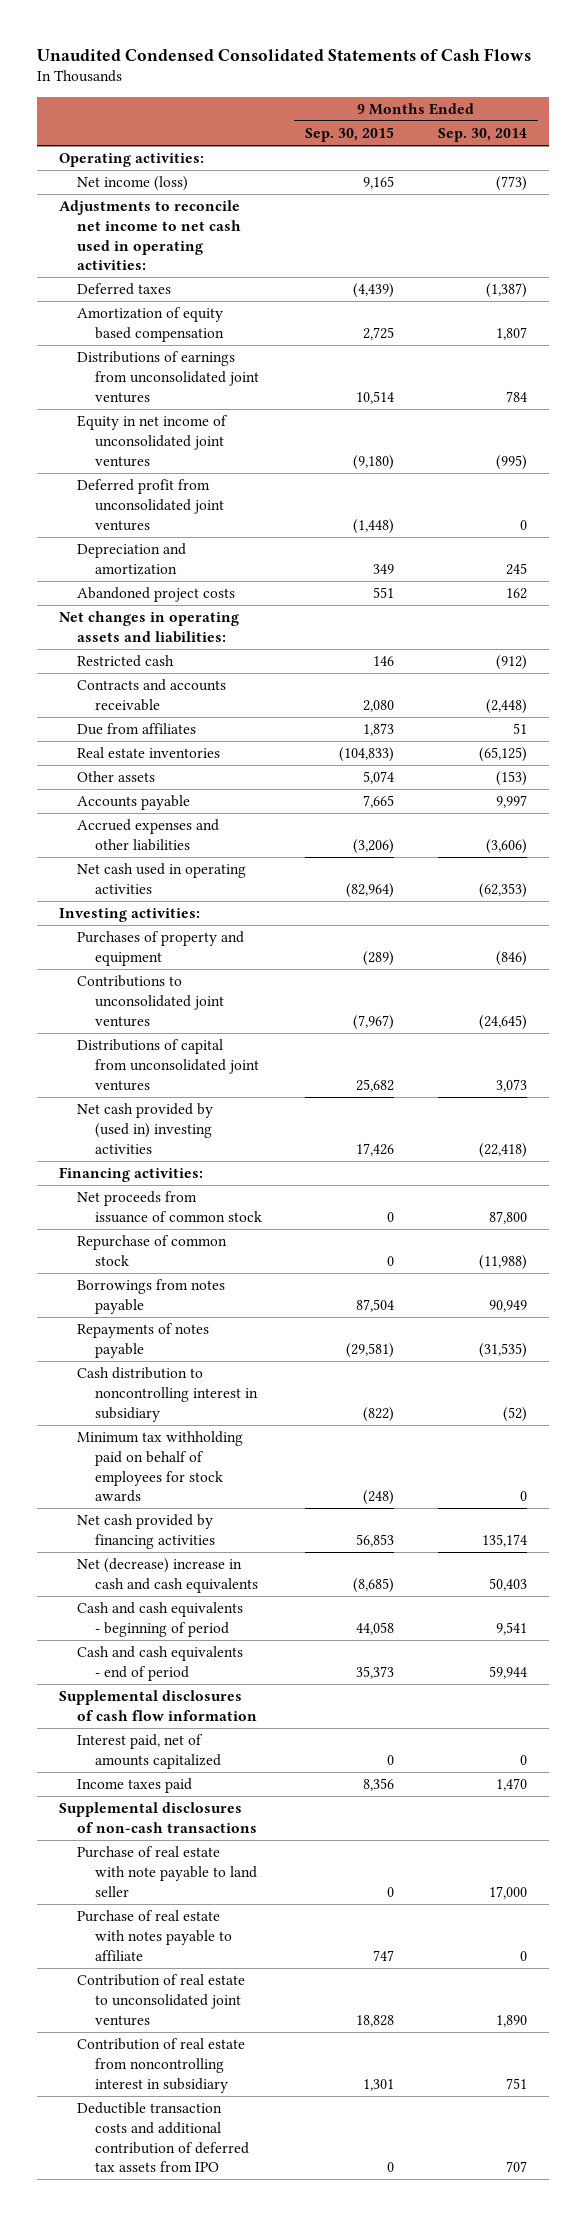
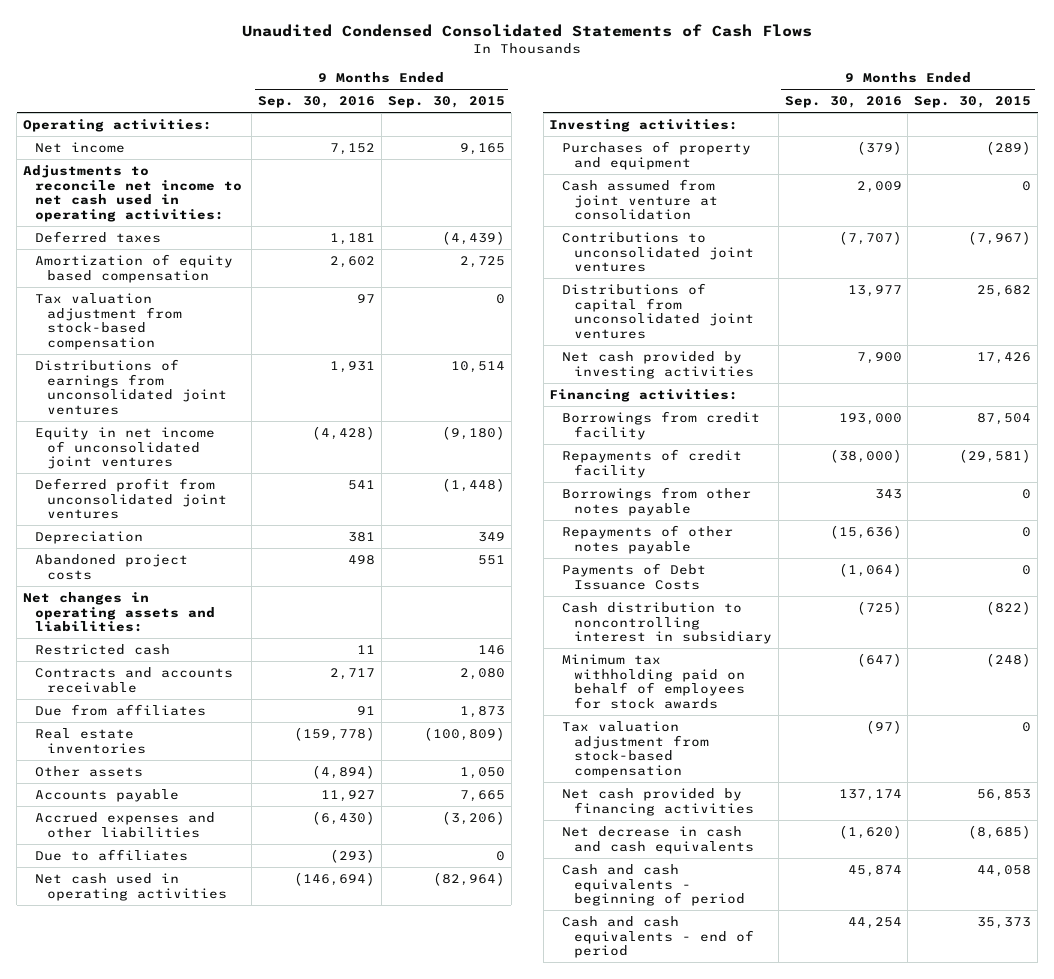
- | 9 Months Ended Sep. 30, 2015 | 9 Months Ended Sep. 30, 2014
+ | 9 Months Ended Sep. 30, 2016 | 9 Months Ended Sep. 30, 2015
- Net income (loss) | 9,165 | (773)
+ Net income | 7,152 | 9,165
+ Tax valuation adjustment from stock-based compensation | 97 | 0
- Depreciation and amortization | 349 | 245
+ Depreciation | 381 | 349
- Real estate inventories | (104,833) | (65,125)
- Other assets | 5,074 | (153)
+ Real estate inventories | (159,778) | (100,809)
+ Other assets | (4,894) | 1,050
+ Due to affiliates | (293) | 0
+ Cash assumed from joint venture at consolidation | 2,009 | 0
- Net cash provided by (used in) investing activities | 17,426 | (22,418)
+ Net cash provided by investing activities | 7,900 | 17,426
- Net proceeds from issuance of common stock | 0 | 87,800
- Repurchase of common stock | 0 | (11,988)
- Borrowings from notes payable | 87,504 | 90,949
- Repayments of notes payable | (29,581) | (31,535)
+ Borrowings from credit facility | 193,000 | 87,504
+ Repayments of credit facility | (38,000) | (29,581)
+ Borrowings from other notes payable | 343 | 0
+ Repayments of other notes payable | (15,636) | 0
+ Payments of Debt Issuance Costs | (1,064) | 0
+ Tax valuation adjustment from stock-based compensation | (97) | 0
- Net (decrease) increase in cash and cash equivalents | (8,685) | 50,403
+ Net decrease in cash and cash equivalents | (1,620) | (8,685)
- Supplemental disclosures of cash flow information
- Interest paid, net of amounts capitalized | 0 | 0
- Income taxes paid | 8,356 | 1,470
- Supplemental disclosures of non-cash transactions
- Purchase of real estate with note payable to land seller | 0 | 17,000
- Purchase of real estate with notes payable to affiliate | 747 | 0
- Contribution of real estate to unconsolidated joint ventures | 18,828 | 1,890
- Contribution of real estate from noncontrolling interest in subsidiary | 1,301 | 751
- Deductible transaction costs and additional contribution of deferred tax assets from IPO | 0 | 707

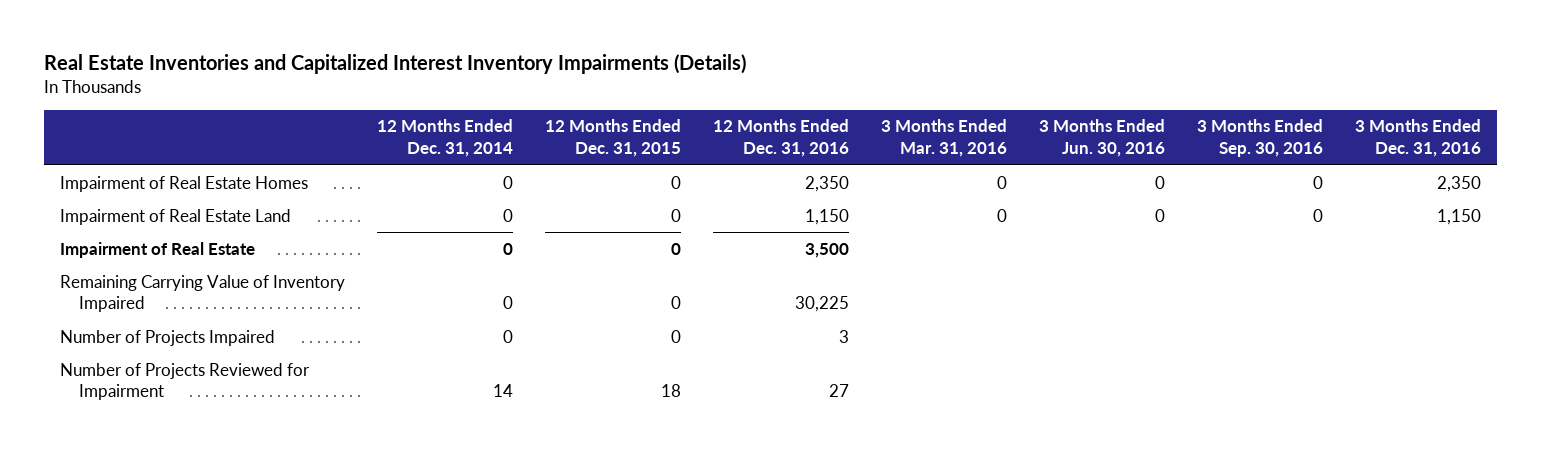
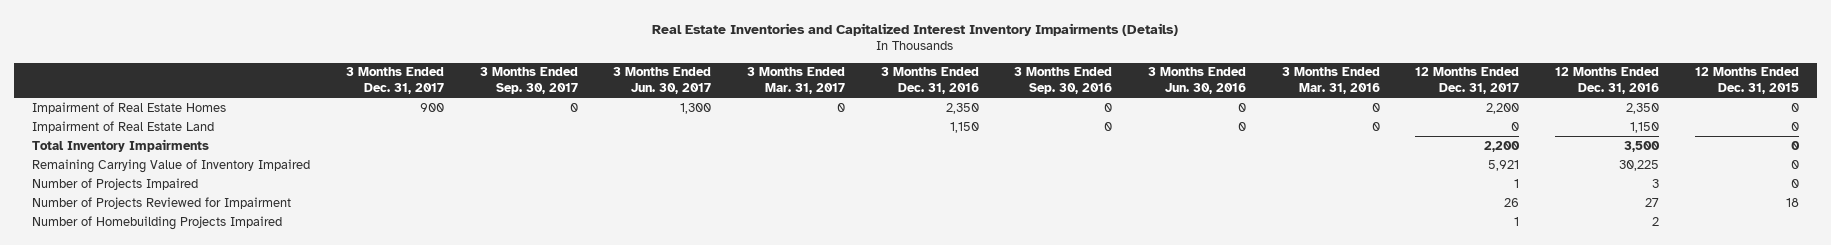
- | 12 Months Ended Dec. 31, 2014 | 12 Months Ended Dec. 31, 2015 | 12 Months Ended Dec. 31, 2016 | 3 Months Ended Mar. 31, 2016 | 3 Months Ended Jun. 30, 2016 | 3 Months Ended Sep. 30, 2016 | 3 Months Ended Dec. 31, 2016
+ | 3 Months Ended Dec. 31, 2017 | 3 Months Ended Sep. 30, 2017 | 3 Months Ended Jun. 30, 2017 | 3 Months Ended Mar. 31, 2017 | 3 Months Ended Dec. 31, 2016 | 3 Months Ended Sep. 30, 2016 | 3 Months Ended Jun. 30, 2016 | 3 Months Ended Mar. 31, 2016 | 12 Months Ended Dec. 31, 2017 | 12 Months Ended Dec. 31, 2016 | 12 Months Ended Dec. 31, 2015
- Impairment of Real Estate | 0 | 0 | 3,500 | | | |
+ Total Inventory Impairments | | | | | | | | | 2,200 | 3,500 | 0
+ Number of Homebuilding Projects Impaired | | | | | | | | | 1 | 2 |

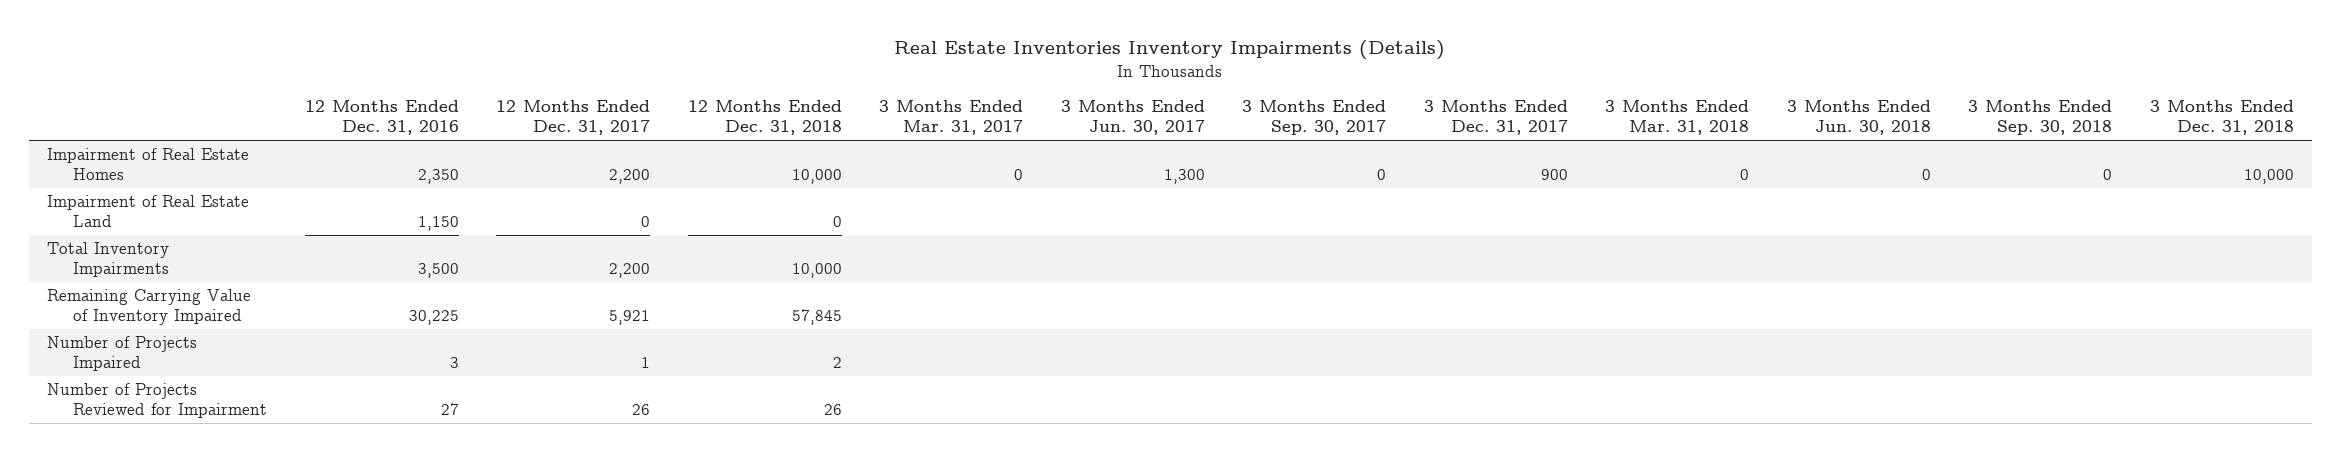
- Real Estate Inventories and Capitalized Interest Inventory Impairments (Details)
+ Real Estate Inventories Inventory Impairments (Details)
- | 3 Months Ended Dec. 31, 2017 | 3 Months Ended Sep. 30, 2017 | 3 Months Ended Jun. 30, 2017 | 3 Months Ended Mar. 31, 2017 | 3 Months Ended Dec. 31, 2016 | 3 Months Ended Sep. 30, 2016 | 3 Months Ended Jun. 30, 2016 | 3 Months Ended Mar. 31, 2016 | 12 Months Ended Dec. 31, 2017 | 12 Months Ended Dec. 31, 2016 | 12 Months Ended Dec. 31, 2015
+ | 12 Months Ended Dec. 31, 2016 | 12 Months Ended Dec. 31, 2017 | 12 Months Ended Dec. 31, 2018 | 3 Months Ended Mar. 31, 2017 | 3 Months Ended Jun. 30, 2017 | 3 Months Ended Sep. 30, 2017 | 3 Months Ended Dec. 31, 2017 | 3 Months Ended Mar. 31, 2018 | 3 Months Ended Jun. 30, 2018 | 3 Months Ended Sep. 30, 2018 | 3 Months Ended Dec. 31, 2018
- Number of Homebuilding Projects Impaired | | | | | | | | | 1 | 2 |

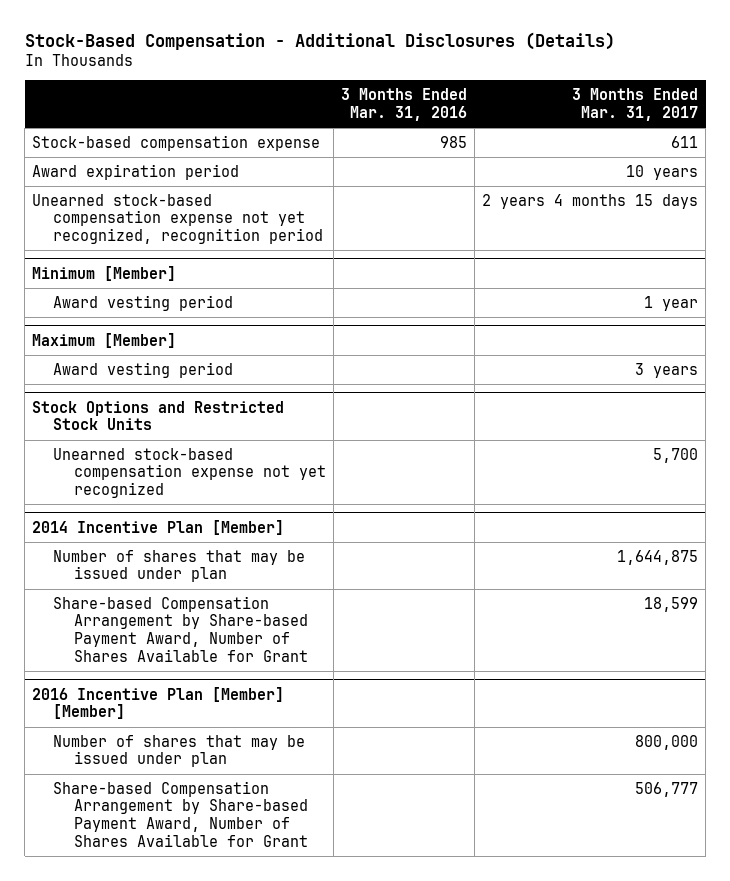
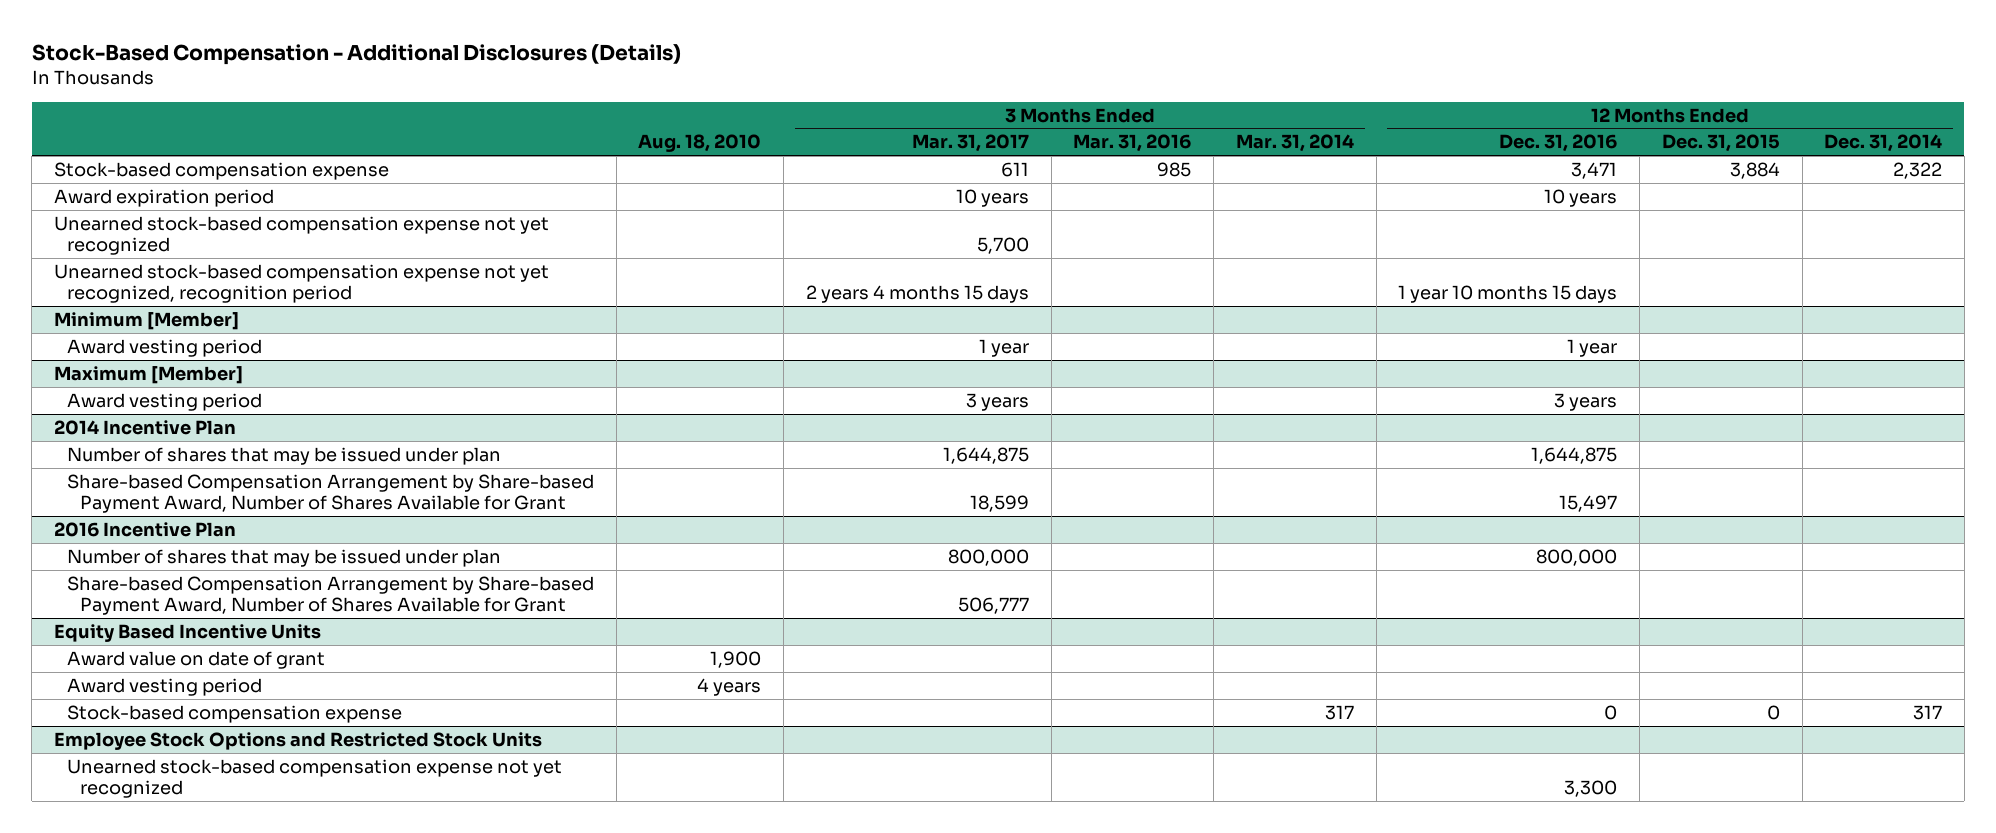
- | 3 Months Ended Mar. 31, 2016 | 3 Months Ended Mar. 31, 2017
+ | Aug. 18, 2010 | 3 Months Ended Mar. 31, 2017 | 3 Months Ended Mar. 31, 2016 | 3 Months Ended Mar. 31, 2014 | 12 Months Ended Dec. 31, 2016 | 12 Months Ended Dec. 31, 2015 | 12 Months Ended Dec. 31, 2014
+ Unearned stock-based compensation expense not yet recognized | | 5,700 | | | | |
- Stock Options and Restricted Stock Units
- Unearned stock-based compensation expense not yet recognized | | 5,700
- 2014 Incentive Plan [Member]
+ 2014 Incentive Plan
- 2016 Incentive Plan [Member] [Member]
+ 2016 Incentive Plan
+ Equity Based Incentive Units
+ Award value on date of grant | 1,900 | | | | | |
+ Award vesting period | 4 years | | | | | |
+ Stock-based compensation expense | | | | 317 | 0 | 0 | 317
+ Employee Stock Options and Restricted Stock Units
+ Unearned stock-based compensation expense not yet recognized | | | | | 3,300 | |

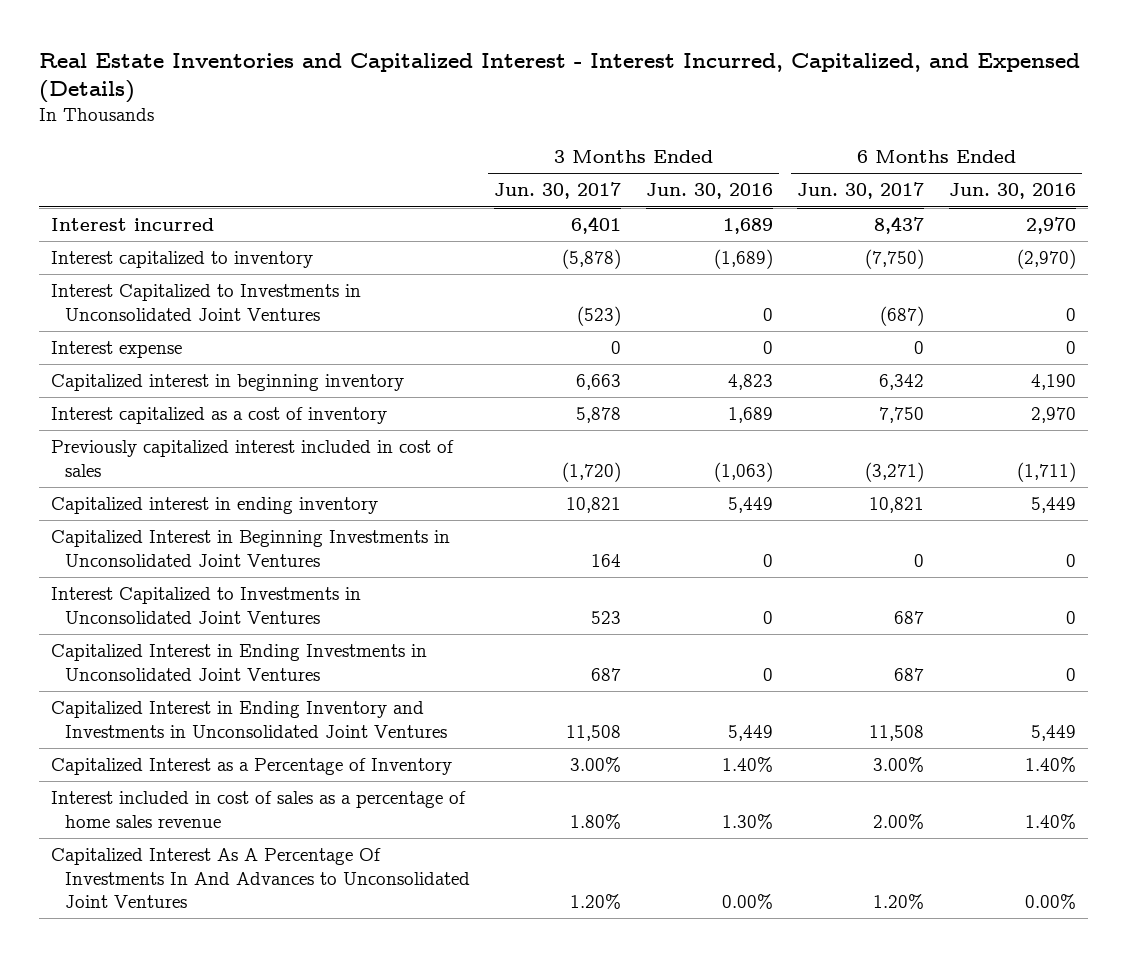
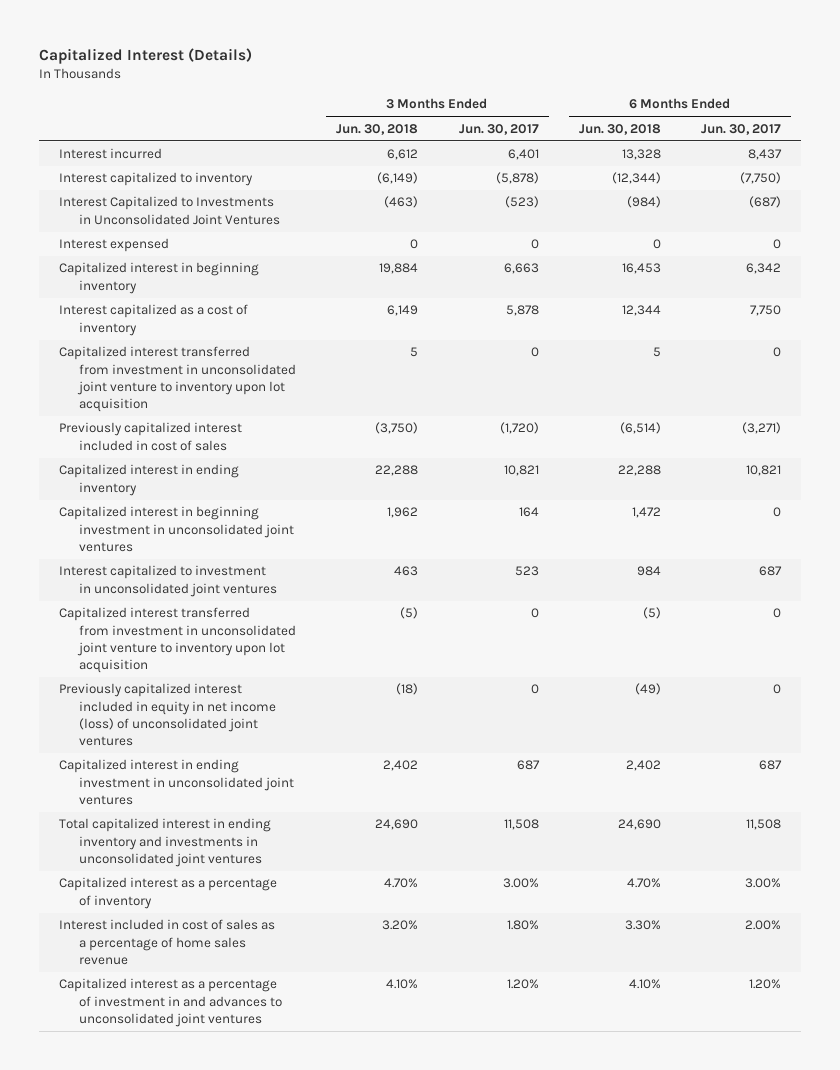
- Real Estate Inventories and Capitalized Interest - Interest Incurred, Capitalized, and Expensed (Details)
+ Capitalized Interest (Details)
- | 3 Months Ended Jun. 30, 2017 | 3 Months Ended Jun. 30, 2016 | 6 Months Ended Jun. 30, 2017 | 6 Months Ended Jun. 30, 2016
+ | 3 Months Ended Jun. 30, 2018 | 3 Months Ended Jun. 30, 2017 | 6 Months Ended Jun. 30, 2018 | 6 Months Ended Jun. 30, 2017
- Interest expense | 0 | 0 | 0 | 0
+ Interest expensed | 0 | 0 | 0 | 0
+ Capitalized interest transferred from investment in unconsolidated joint venture to inventory upon lot acquisition | 5 | 0 | 5 | 0
- Capitalized Interest in Beginning Investments in Unconsolidated Joint Ventures | 164 | 0 | 0 | 0
- Interest Capitalized to Investments in Unconsolidated Joint Ventures | 523 | 0 | 687 | 0
- Capitalized Interest in Ending Investments in Unconsolidated Joint Ventures | 687 | 0 | 687 | 0
- Capitalized Interest in Ending Inventory and Investments in Unconsolidated Joint Ventures | 11,508 | 5,449 | 11,508 | 5,449
- Capitalized Interest as a Percentage of Inventory | 3.00% | 1.40% | 3.00% | 1.40%
+ Capitalized interest in beginning investment in unconsolidated joint ventures | 1,962 | 164 | 1,472 | 0
+ Interest capitalized to investment in unconsolidated joint ventures | 463 | 523 | 984 | 687
+ Capitalized interest transferred from investment in unconsolidated joint venture to inventory upon lot acquisition | (5) | 0 | (5) | 0
+ Previously capitalized interest included in equity in net income (loss) of unconsolidated joint ventures | (18) | 0 | (49) | 0
+ Capitalized interest in ending investment in unconsolidated joint ventures | 2,402 | 687 | 2,402 | 687
+ Total capitalized interest in ending inventory and investments in unconsolidated joint ventures | 24,690 | 11,508 | 24,690 | 11,508
+ Capitalized interest as a percentage of inventory | 4.70% | 3.00% | 4.70% | 3.00%
- Capitalized Interest As A Percentage Of Investments In And Advances to Unconsolidated Joint Ventures | 1.20% | 0.00% | 1.20% | 0.00%
+ Capitalized interest as a percentage of investment in and advances to unconsolidated joint ventures | 4.10% | 1.20% | 4.10% | 1.20%

